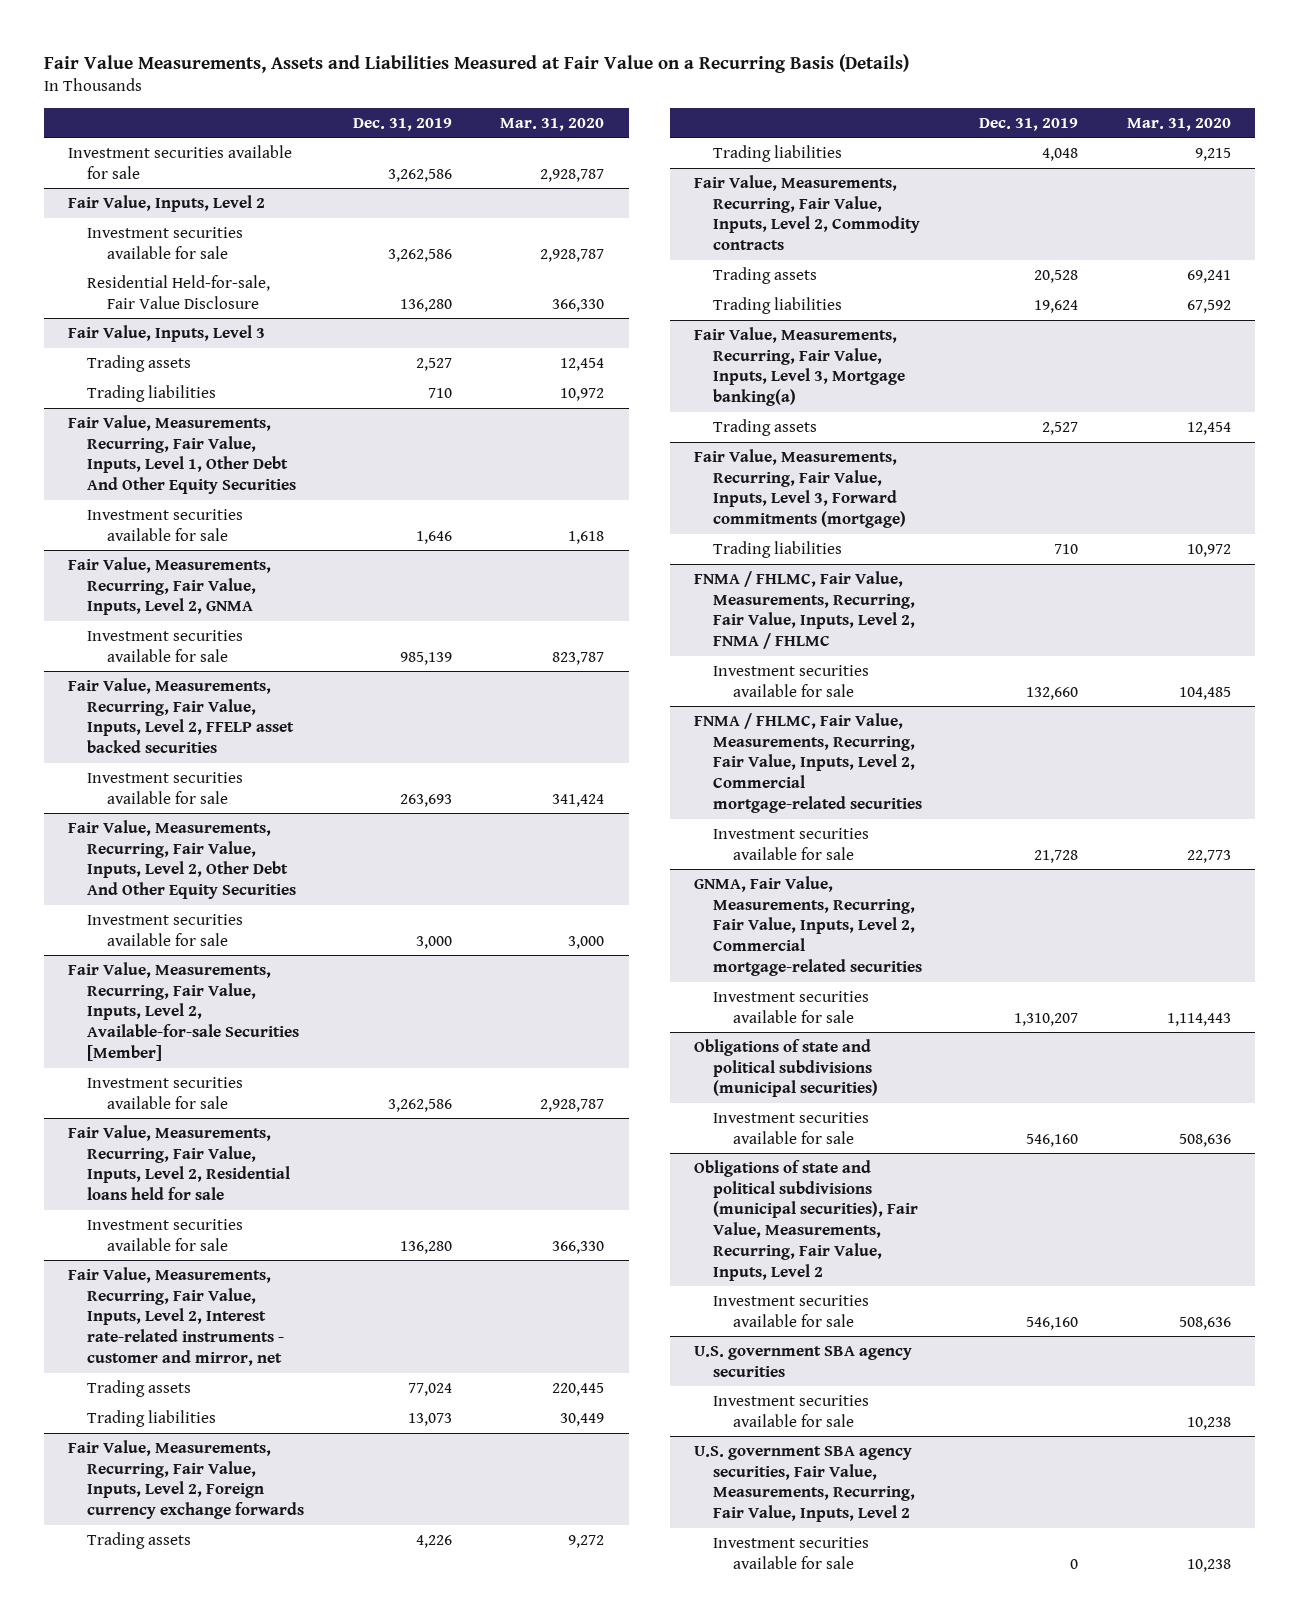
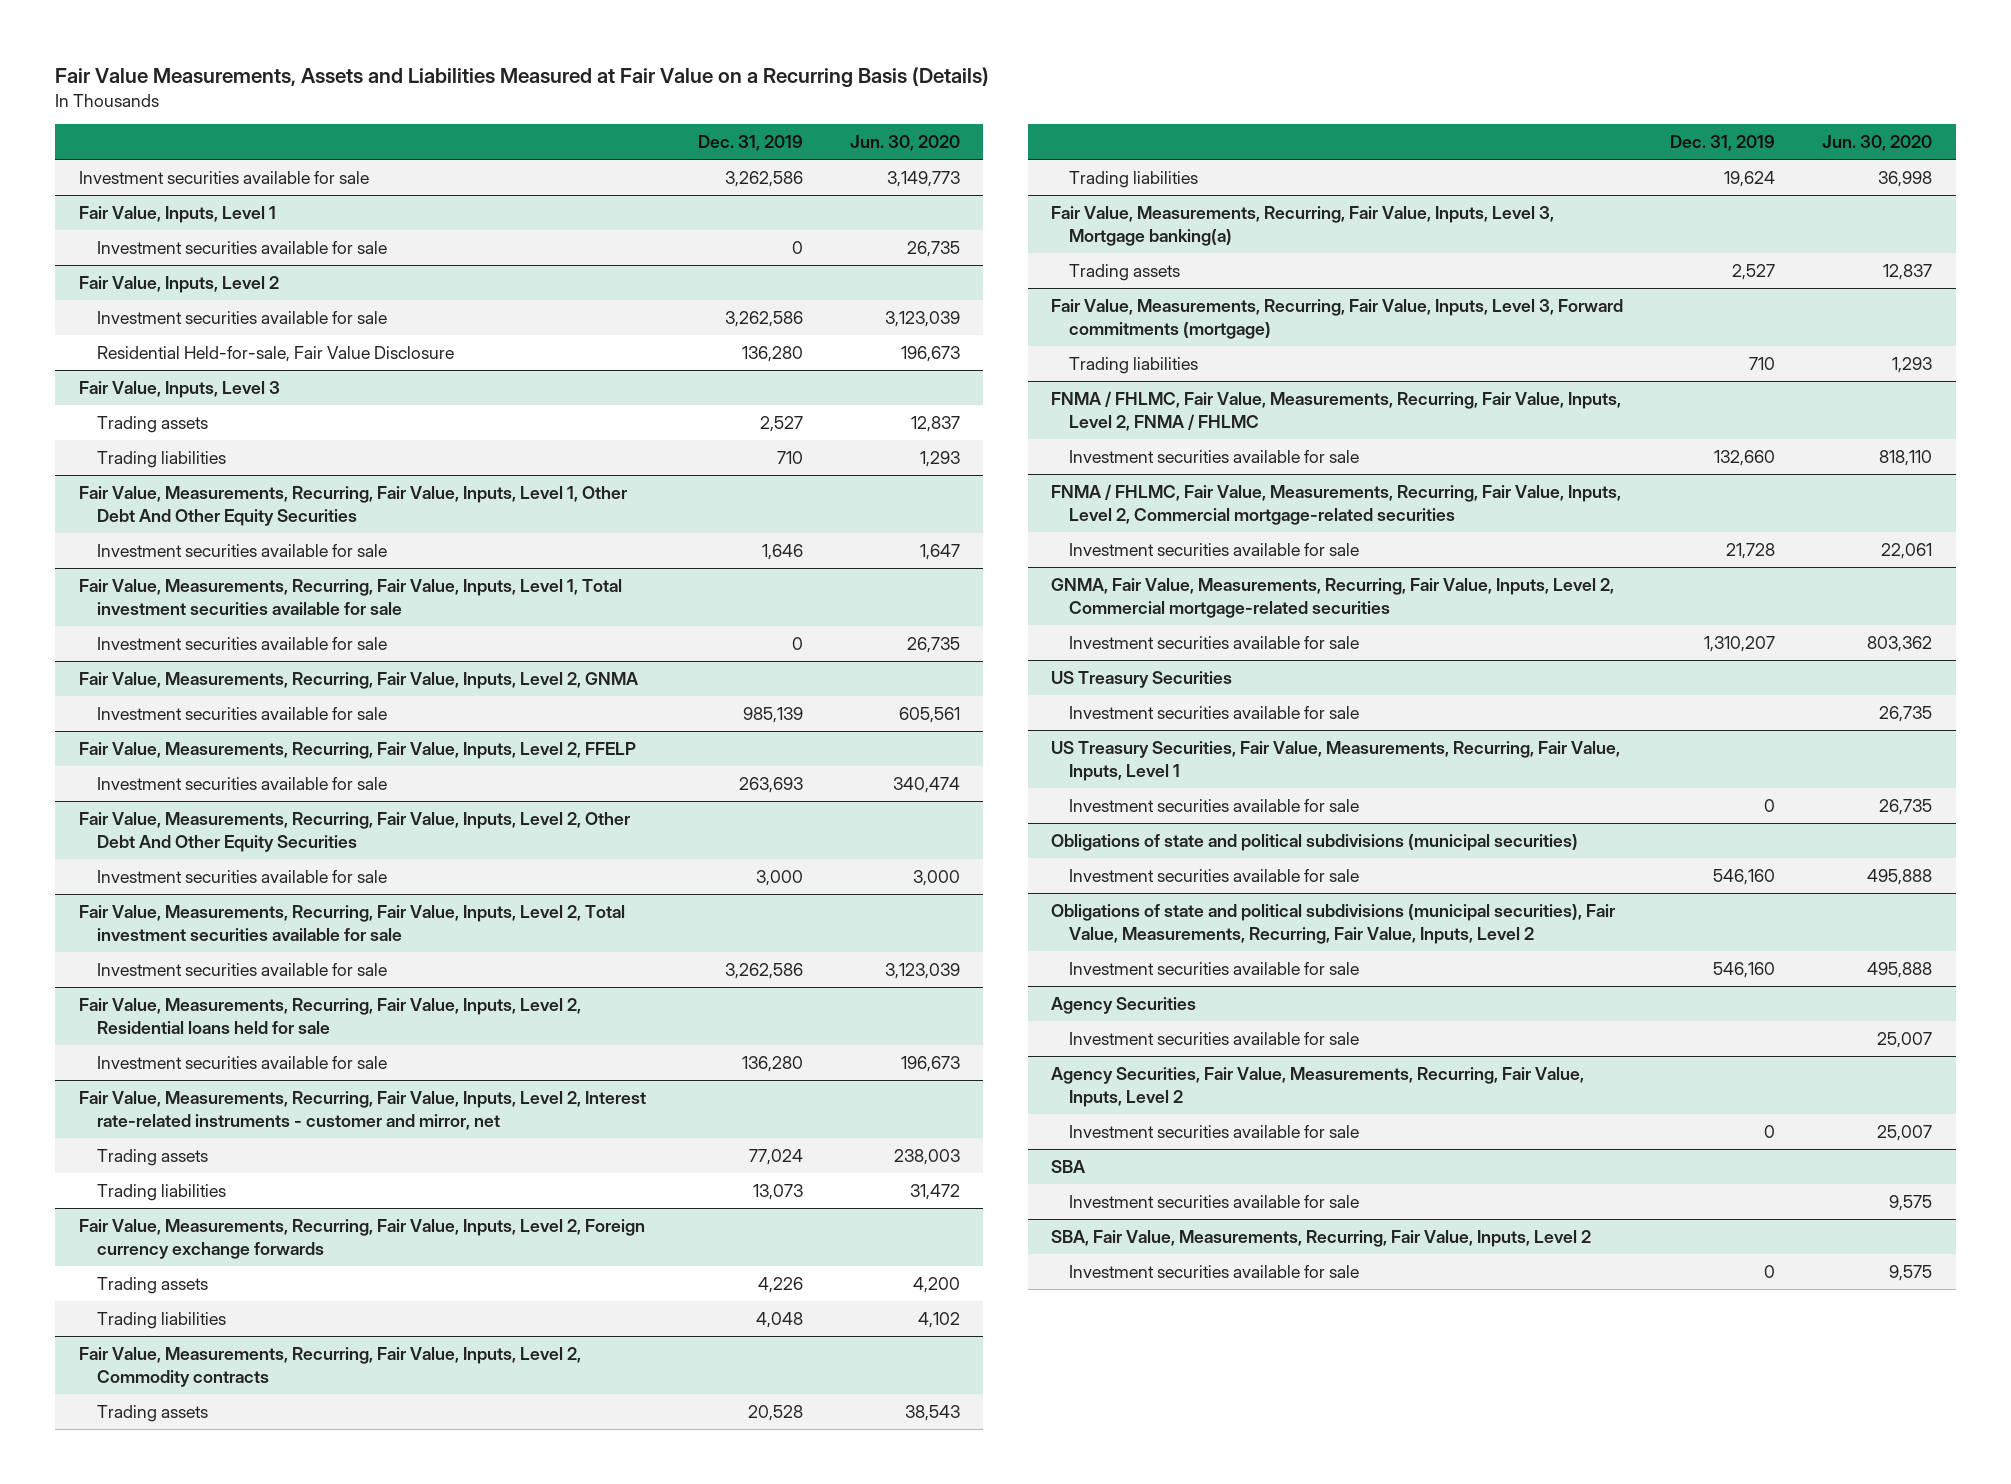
- | Dec. 31, 2019 | Mar. 31, 2020
+ | Dec. 31, 2019 | Jun. 30, 2020
+ Fair Value, Inputs, Level 1
+ Investment securities available for sale | 0 | 26,735
+ Fair Value, Measurements, Recurring, Fair Value, Inputs, Level 1, Total investment securities available for sale
+ Investment securities available for sale | 0 | 26,735
- Fair Value, Measurements, Recurring, Fair Value, Inputs, Level 2, FFELP asset backed securities
+ Fair Value, Measurements, Recurring, Fair Value, Inputs, Level 2, FFELP
- Fair Value, Measurements, Recurring, Fair Value, Inputs, Level 2, Available-for-sale Securities [Member]
+ Fair Value, Measurements, Recurring, Fair Value, Inputs, Level 2, Total investment securities available for sale
+ US Treasury Securities
+ Investment securities available for sale | | 26,735
+ US Treasury Securities, Fair Value, Measurements, Recurring, Fair Value, Inputs, Level 1
+ Investment securities available for sale | 0 | 26,735
- U.S. government SBA agency securities
+ Agency Securities
- U.S. government SBA agency securities, Fair Value, Measurements, Recurring, Fair Value, Inputs, Level 2
+ Agency Securities, Fair Value, Measurements, Recurring, Fair Value, Inputs, Level 2
+ SBA
+ Investment securities available for sale | | 9,575
+ SBA, Fair Value, Measurements, Recurring, Fair Value, Inputs, Level 2
+ Investment securities available for sale | 0 | 9,575

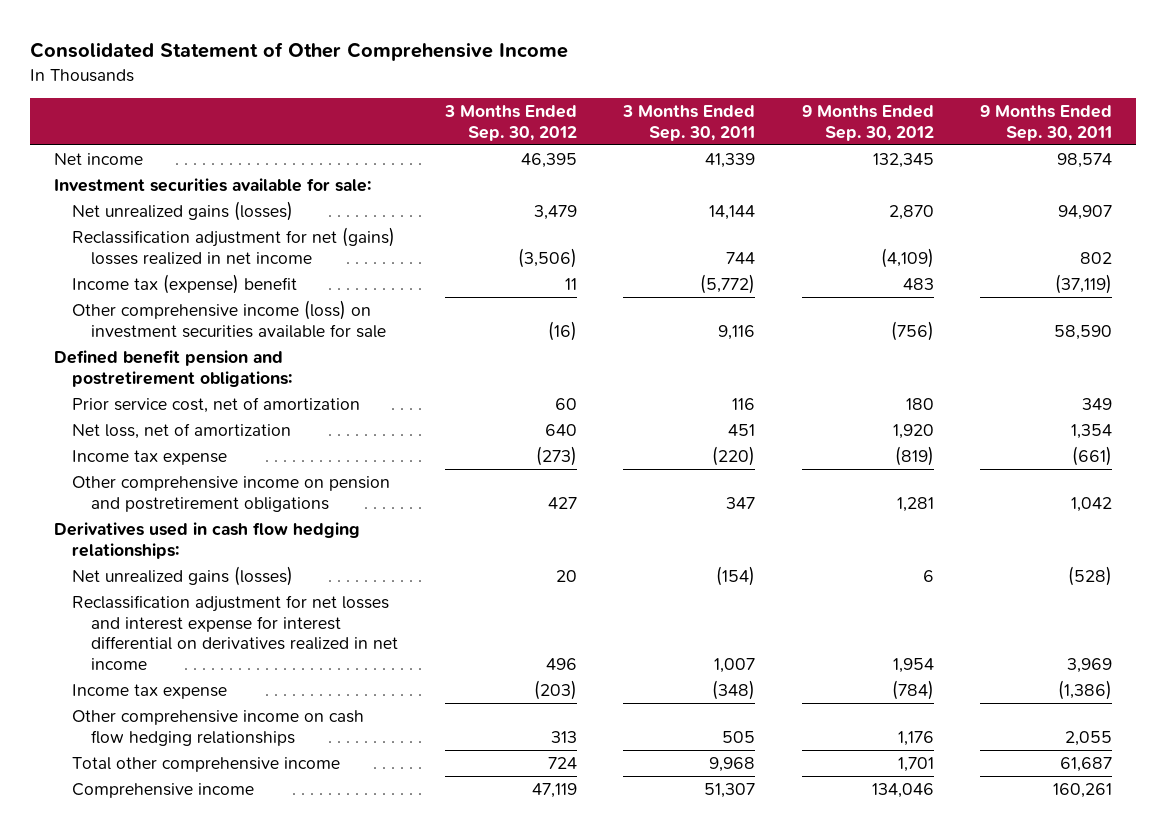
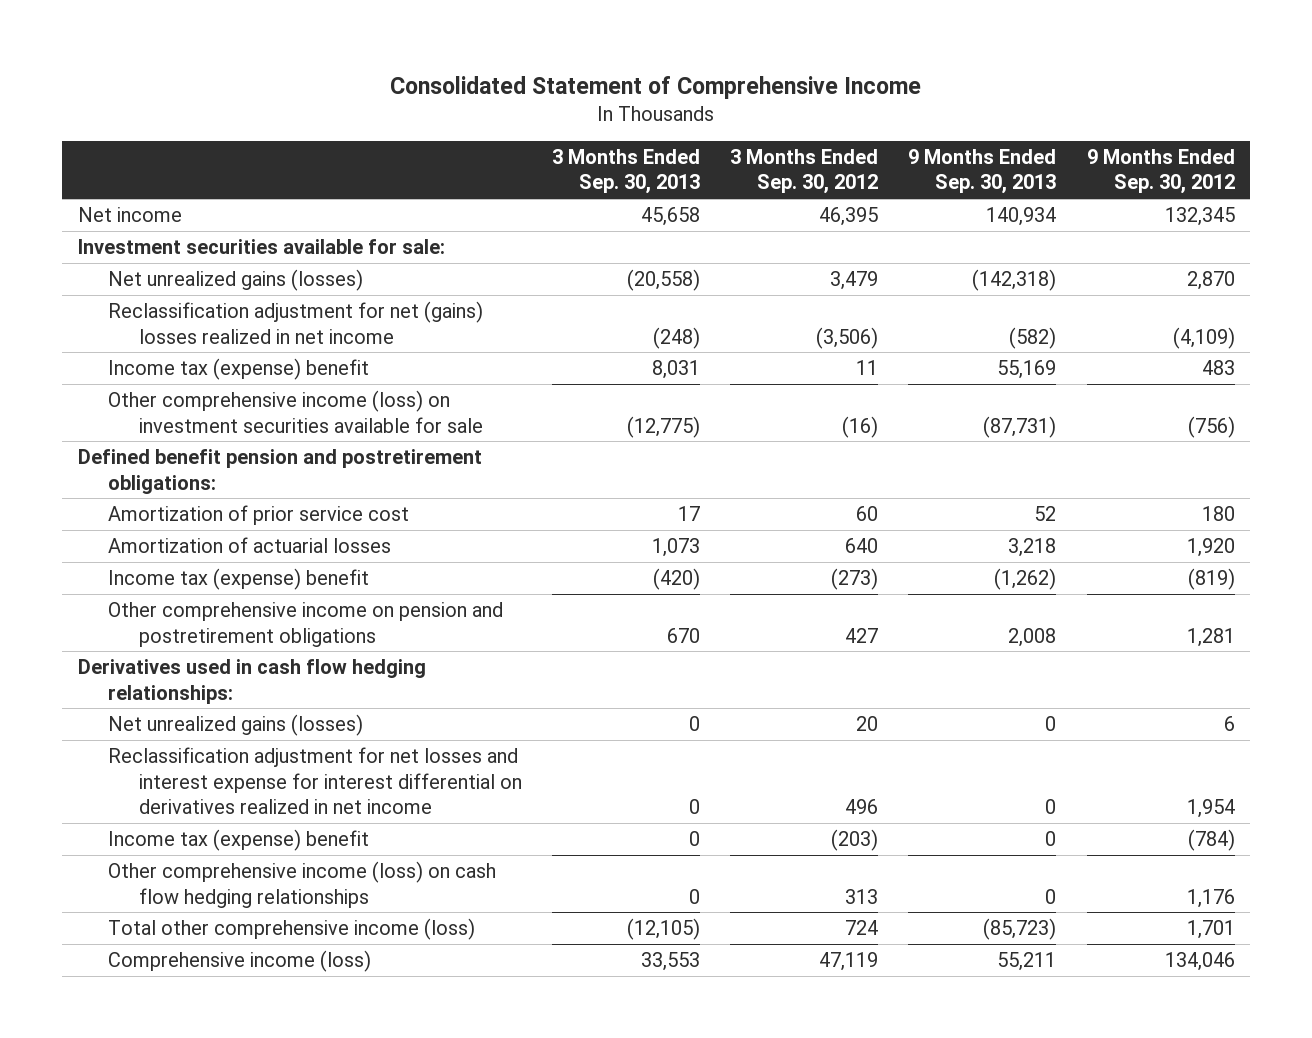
- Consolidated Statement of Other Comprehensive Income
+ Consolidated Statement of Comprehensive Income
- | 3 Months Ended Sep. 30, 2012 | 3 Months Ended Sep. 30, 2011 | 9 Months Ended Sep. 30, 2012 | 9 Months Ended Sep. 30, 2011
+ | 3 Months Ended Sep. 30, 2013 | 3 Months Ended Sep. 30, 2012 | 9 Months Ended Sep. 30, 2013 | 9 Months Ended Sep. 30, 2012
- Prior service cost, net of amortization | 60 | 116 | 180 | 349
- Net loss, net of amortization | 640 | 451 | 1,920 | 1,354
- Income tax expense | (273) | (220) | (819) | (661)
+ Amortization of prior service cost | 17 | 60 | 52 | 180
+ Amortization of actuarial losses | 1,073 | 640 | 3,218 | 1,920
+ Income tax (expense) benefit | (420) | (273) | (1,262) | (819)
- Income tax expense | (203) | (348) | (784) | (1,386)
- Other comprehensive income on cash flow hedging relationships | 313 | 505 | 1,176 | 2,055
- Total other comprehensive income | 724 | 9,968 | 1,701 | 61,687
- Comprehensive income | 47,119 | 51,307 | 134,046 | 160,261
+ Income tax (expense) benefit | 0 | (203) | 0 | (784)
+ Other comprehensive income (loss) on cash flow hedging relationships | 0 | 313 | 0 | 1,176
+ Total other comprehensive income (loss) | (12,105) | 724 | (85,723) | 1,701
+ Comprehensive income (loss) | 33,553 | 47,119 | 55,211 | 134,046

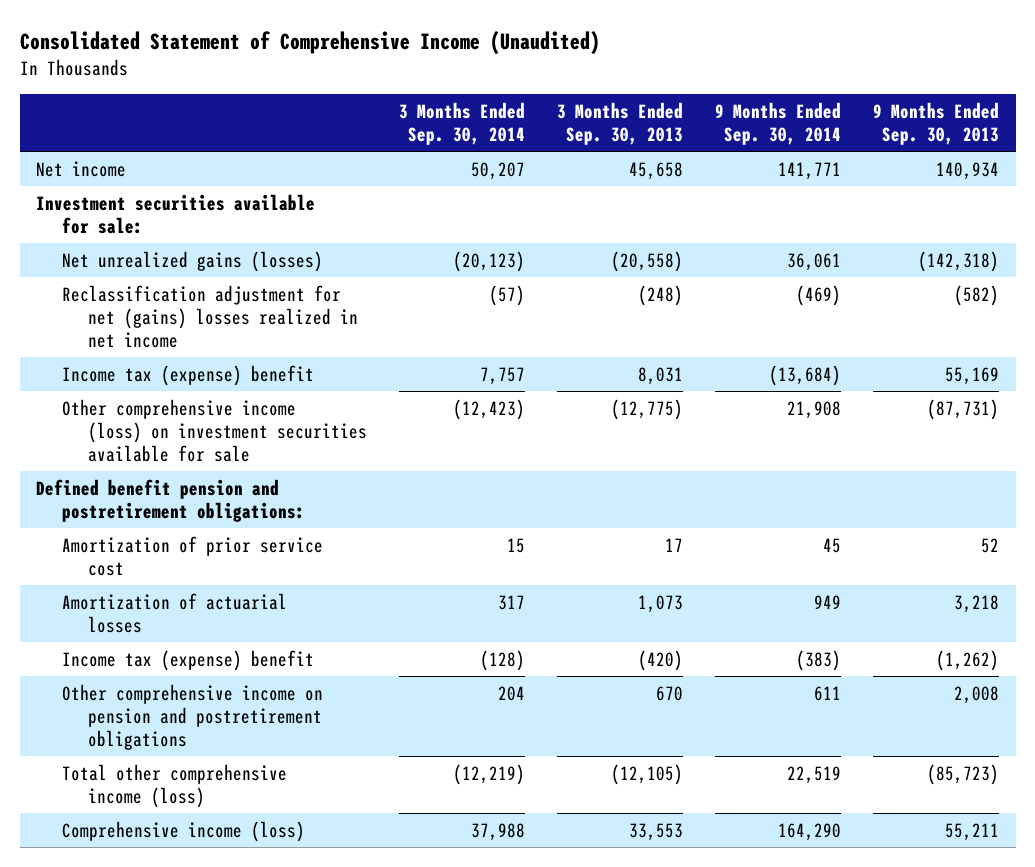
- Consolidated Statement of Comprehensive Income
+ Consolidated Statement of Comprehensive Income (Unaudited)
- | 3 Months Ended Sep. 30, 2013 | 3 Months Ended Sep. 30, 2012 | 9 Months Ended Sep. 30, 2013 | 9 Months Ended Sep. 30, 2012
+ | 3 Months Ended Sep. 30, 2014 | 3 Months Ended Sep. 30, 2013 | 9 Months Ended Sep. 30, 2014 | 9 Months Ended Sep. 30, 2013
- Derivatives used in cash flow hedging relationships:
- Net unrealized gains (losses) | 0 | 20 | 0 | 6
- Reclassification adjustment for net losses and interest expense for interest differential on derivatives realized in net income | 0 | 496 | 0 | 1,954
- Income tax (expense) benefit | 0 | (203) | 0 | (784)
- Other comprehensive income (loss) on cash flow hedging relationships | 0 | 313 | 0 | 1,176

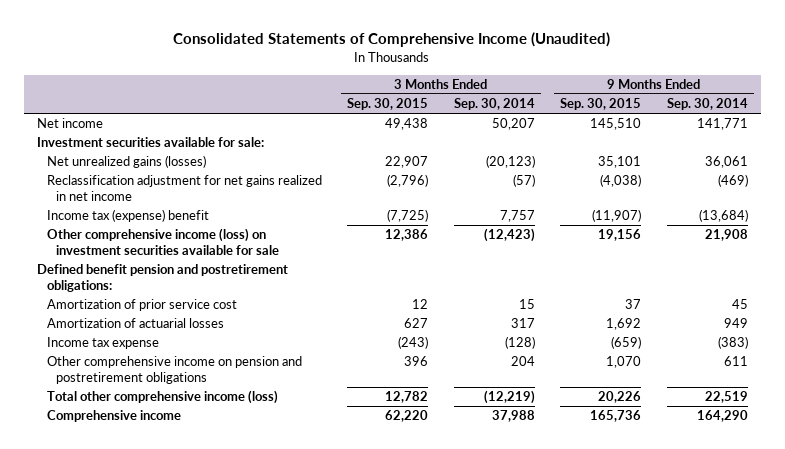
- Consolidated Statement of Comprehensive Income (Unaudited)
+ Consolidated Statements of Comprehensive Income (Unaudited)
- | 3 Months Ended Sep. 30, 2014 | 3 Months Ended Sep. 30, 2013 | 9 Months Ended Sep. 30, 2014 | 9 Months Ended Sep. 30, 2013
+ | 3 Months Ended Sep. 30, 2015 | 3 Months Ended Sep. 30, 2014 | 9 Months Ended Sep. 30, 2015 | 9 Months Ended Sep. 30, 2014
- Reclassification adjustment for net (gains) losses realized in net income | (57) | (248) | (469) | (582)
+ Reclassification adjustment for net gains realized in net income | (2,796) | (57) | (4,038) | (469)
- Income tax (expense) benefit | (128) | (420) | (383) | (1,262)
+ Income tax expense | (243) | (128) | (659) | (383)
- Comprehensive income (loss) | 37,988 | 33,553 | 164,290 | 55,211
+ Comprehensive income | 62,220 | 37,988 | 165,736 | 164,290

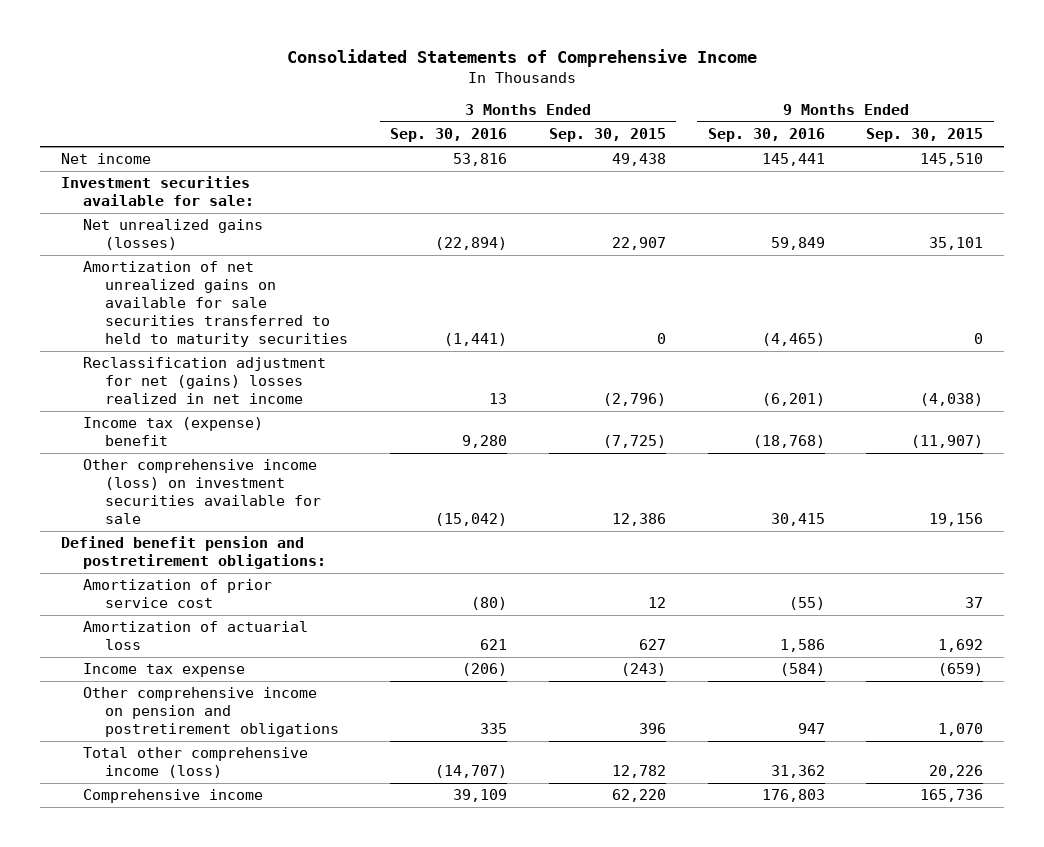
- Consolidated Statements of Comprehensive Income (Unaudited)
+ Consolidated Statements of Comprehensive Income
- | 3 Months Ended Sep. 30, 2015 | 3 Months Ended Sep. 30, 2014 | 9 Months Ended Sep. 30, 2015 | 9 Months Ended Sep. 30, 2014
+ | 3 Months Ended Sep. 30, 2016 | 3 Months Ended Sep. 30, 2015 | 9 Months Ended Sep. 30, 2016 | 9 Months Ended Sep. 30, 2015
- Reclassification adjustment for net gains realized in net income | (2,796) | (57) | (4,038) | (469)
+ Amortization of net unrealized gains on available for sale securities transferred to held to maturity securities | (1,441) | 0 | (4,465) | 0
+ Reclassification adjustment for net (gains) losses realized in net income | 13 | (2,796) | (6,201) | (4,038)
- Amortization of actuarial losses | 627 | 317 | 1,692 | 949
+ Amortization of actuarial loss | 621 | 627 | 1,586 | 1,692

